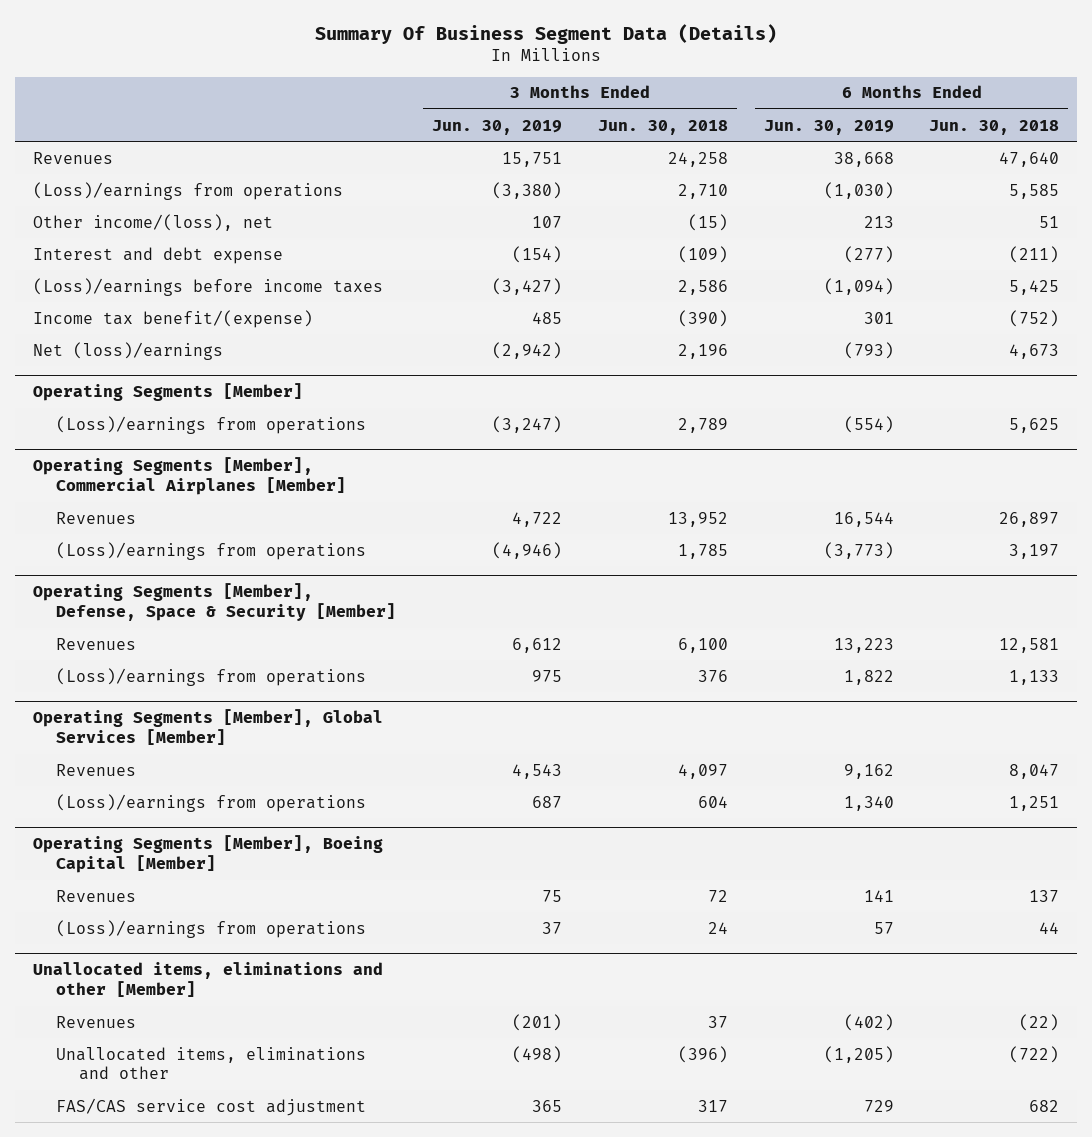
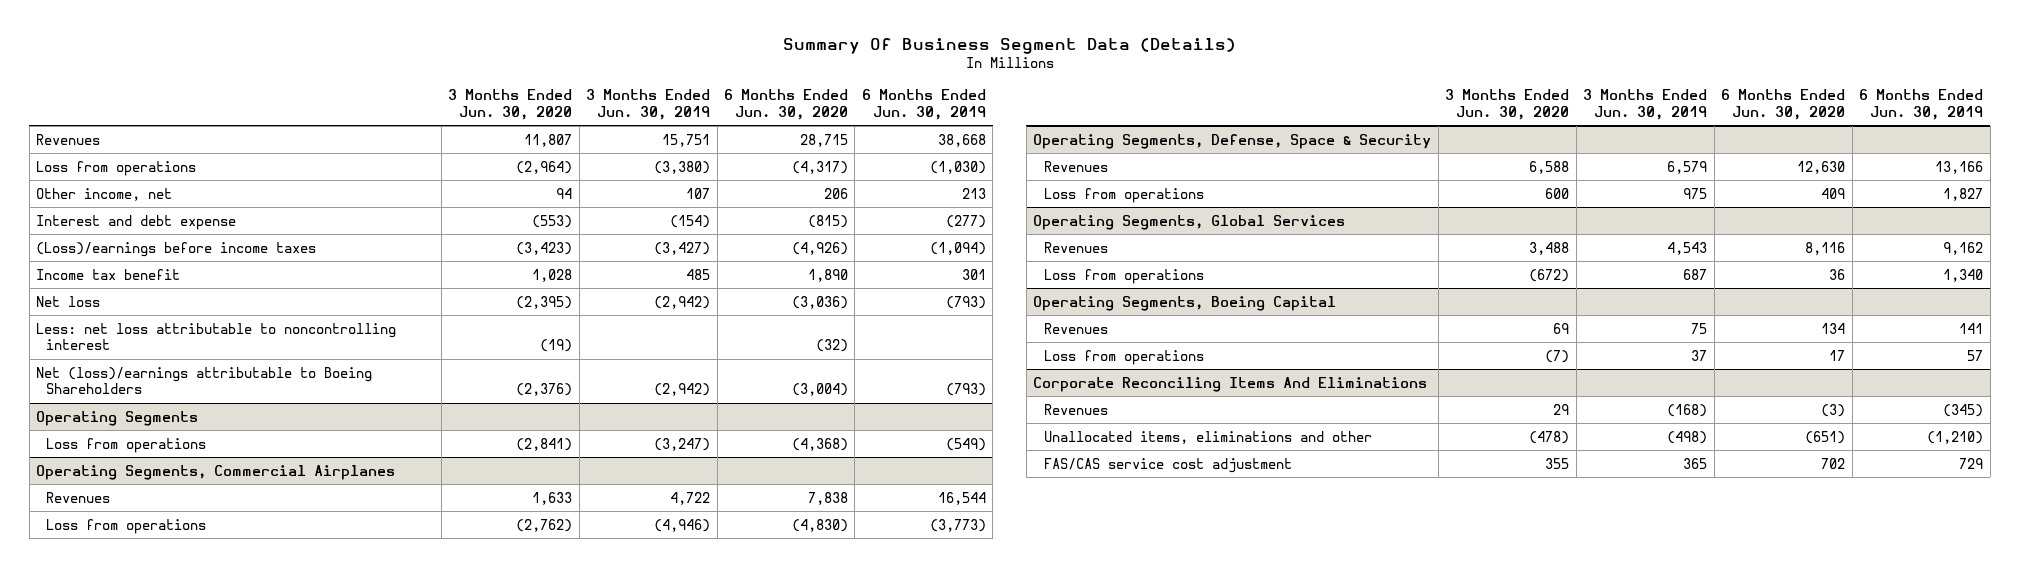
- | 3 Months Ended Jun. 30, 2019 | 3 Months Ended Jun. 30, 2018 | 6 Months Ended Jun. 30, 2019 | 6 Months Ended Jun. 30, 2018
+ | 3 Months Ended Jun. 30, 2020 | 3 Months Ended Jun. 30, 2019 | 6 Months Ended Jun. 30, 2020 | 6 Months Ended Jun. 30, 2019
- (Loss)/earnings from operations | (3,380) | 2,710 | (1,030) | 5,585
- Other income/(loss), net | 107 | (15) | 213 | 51
+ Loss from operations | (2,964) | (3,380) | (4,317) | (1,030)
+ Other income, net | 94 | 107 | 206 | 213
- Income tax benefit/(expense) | 485 | (390) | 301 | (752)
- Net (loss)/earnings | (2,942) | 2,196 | (793) | 4,673
- Operating Segments [Member]
- (Loss)/earnings from operations | (3,247) | 2,789 | (554) | 5,625
- Operating Segments [Member], Commercial Airplanes [Member]
+ Income tax benefit | 1,028 | 485 | 1,890 | 301
+ Net loss | (2,395) | (2,942) | (3,036) | (793)
+ Less: net loss attributable to noncontrolling interest | (19) | | (32) |
+ Net (loss)/earnings attributable to Boeing Shareholders | (2,376) | (2,942) | (3,004) | (793)
+ Operating Segments
+ Loss from operations | (2,841) | (3,247) | (4,368) | (549)
+ Operating Segments, Commercial Airplanes
- (Loss)/earnings from operations | (4,946) | 1,785 | (3,773) | 3,197
- Operating Segments [Member], Defense, Space & Security [Member]
- Revenues | 6,612 | 6,100 | 13,223 | 12,581
- (Loss)/earnings from operations | 975 | 376 | 1,822 | 1,133
- Operating Segments [Member], Global Services [Member]
+ Loss from operations | (2,762) | (4,946) | (4,830) | (3,773)
+ Operating Segments, Defense, Space & Security
+ Revenues | 6,588 | 6,579 | 12,630 | 13,166
+ Loss from operations | 600 | 975 | 409 | 1,827
+ Operating Segments, Global Services
- (Loss)/earnings from operations | 687 | 604 | 1,340 | 1,251
- Operating Segments [Member], Boeing Capital [Member]
+ Loss from operations | (672) | 687 | 36 | 1,340
+ Operating Segments, Boeing Capital
- (Loss)/earnings from operations | 37 | 24 | 57 | 44
- Unallocated items, eliminations and other [Member]
- Revenues | (201) | 37 | (402) | (22)
- Unallocated items, eliminations and other | (498) | (396) | (1,205) | (722)
+ Loss from operations | (7) | 37 | 17 | 57
+ Corporate Reconciling Items And Eliminations
+ Revenues | 29 | (168) | (3) | (345)
+ Unallocated items, eliminations and other | (478) | (498) | (651) | (1,210)

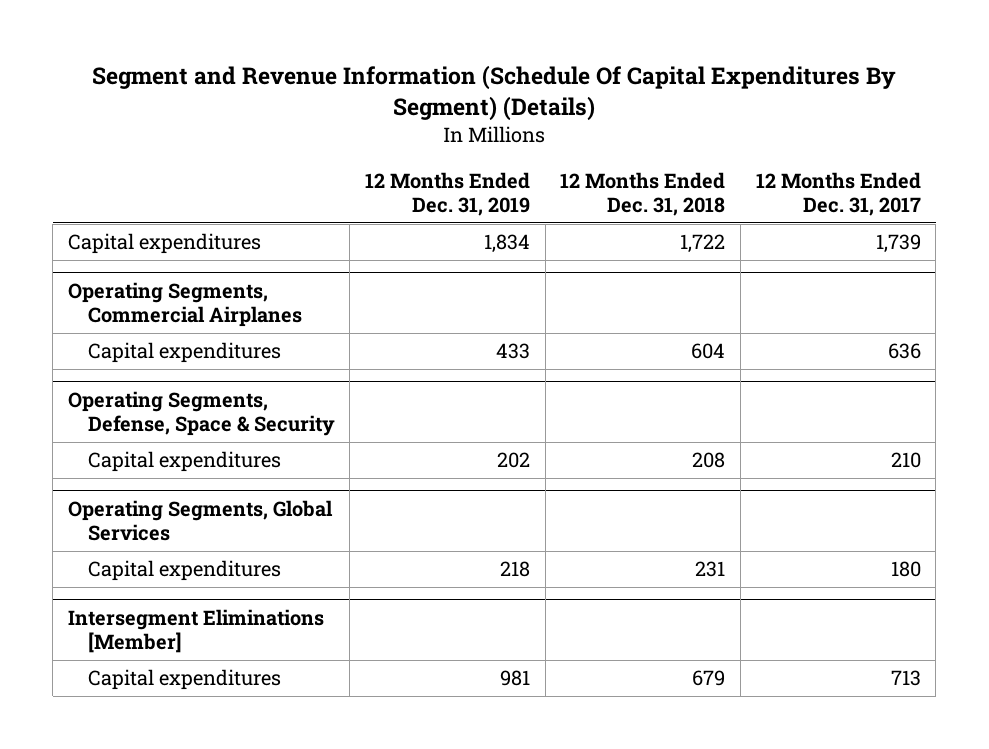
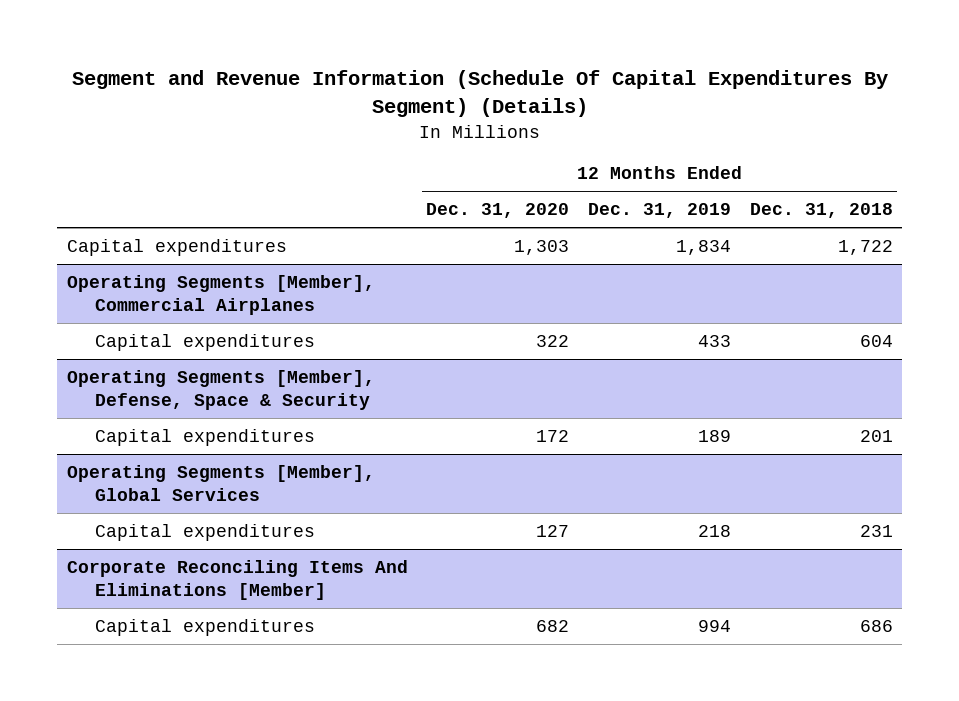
- | 12 Months Ended Dec. 31, 2019 | 12 Months Ended Dec. 31, 2018 | 12 Months Ended Dec. 31, 2017
+ | 12 Months Ended Dec. 31, 2020 | 12 Months Ended Dec. 31, 2019 | 12 Months Ended Dec. 31, 2018
- Operating Segments, Commercial Airplanes
+ Operating Segments [Member], Commercial Airplanes
- Operating Segments, Defense, Space & Security
- Capital expenditures | 202 | 208 | 210
- Operating Segments, Global Services
+ Operating Segments [Member], Defense, Space & Security
+ Capital expenditures | 172 | 189 | 201
+ Operating Segments [Member], Global Services
- Intersegment Eliminations [Member]
- Capital expenditures | 981 | 679 | 713
+ Corporate Reconciling Items And Eliminations [Member]
+ Capital expenditures | 682 | 994 | 686

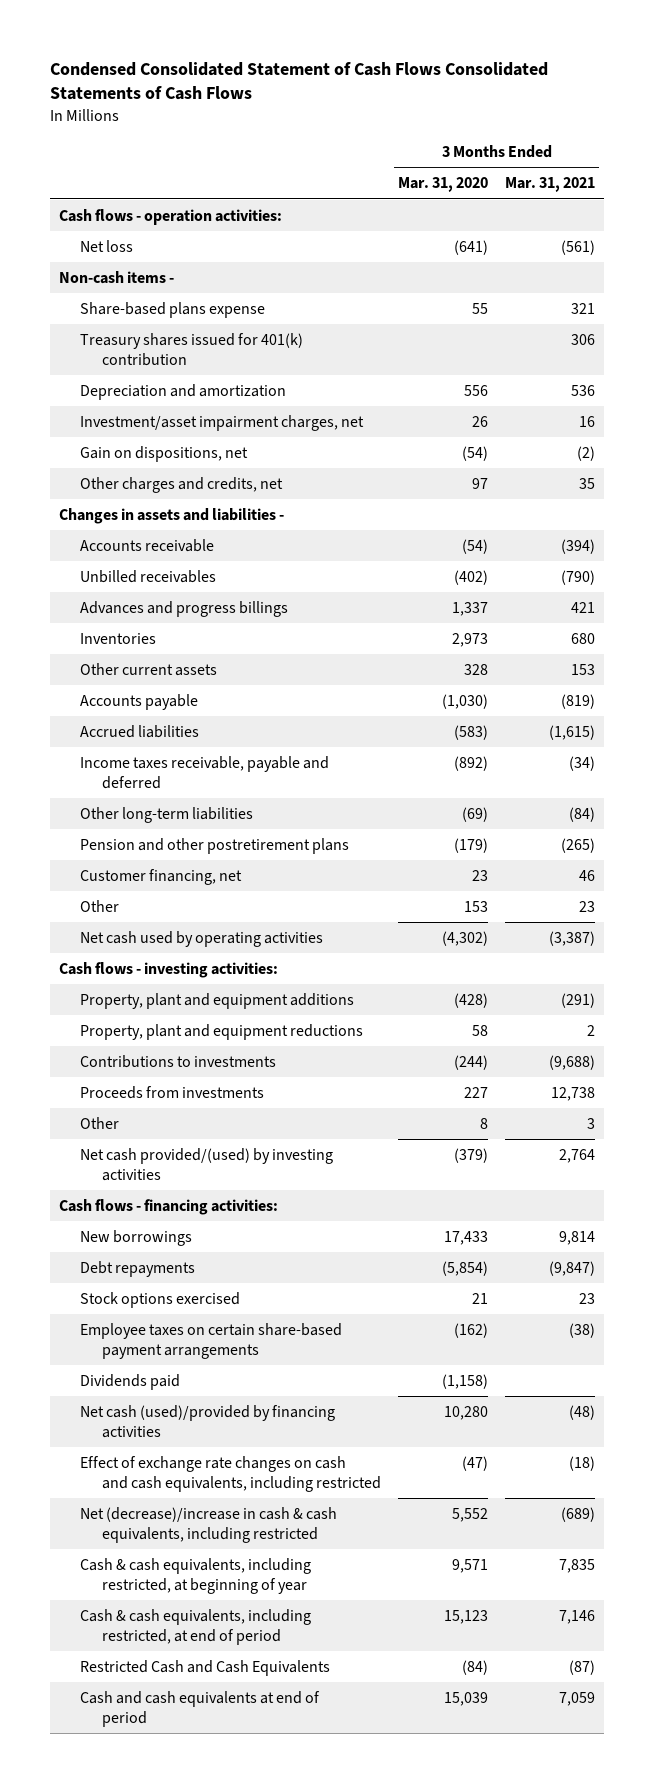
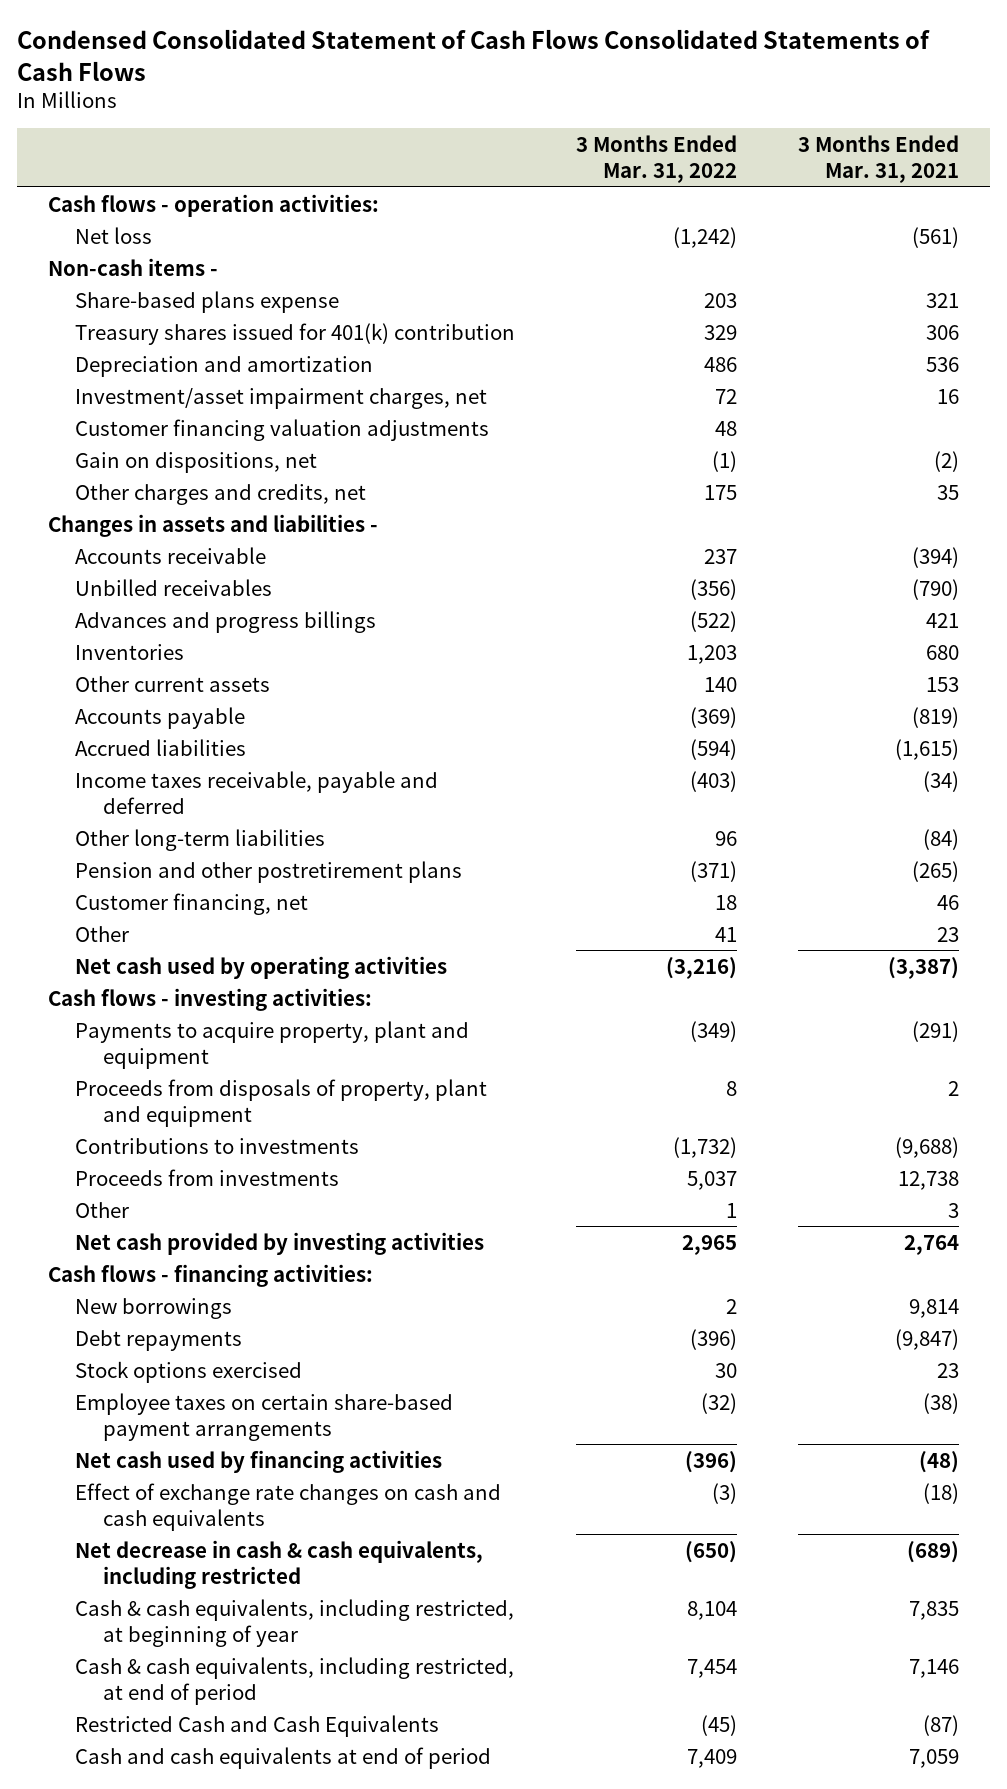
- | 3 Months Ended Mar. 31, 2020 | 3 Months Ended Mar. 31, 2021
+ | 3 Months Ended Mar. 31, 2022 | 3 Months Ended Mar. 31, 2021
+ Customer financing valuation adjustments | 48 |
- Property, plant and equipment additions | (428) | (291)
- Property, plant and equipment reductions | 58 | 2
+ Payments to acquire property, plant and equipment | (349) | (291)
+ Proceeds from disposals of property, plant and equipment | 8 | 2
- Net cash provided/(used) by investing activities | (379) | 2,764
+ Net cash provided by investing activities | 2,965 | 2,764
- Dividends paid | (1,158) |
- Net cash (used)/provided by financing activities | 10,280 | (48)
- Effect of exchange rate changes on cash and cash equivalents, including restricted | (47) | (18)
- Net (decrease)/increase in cash & cash equivalents, including restricted | 5,552 | (689)
+ Net cash used by financing activities | (396) | (48)
+ Effect of exchange rate changes on cash and cash equivalents | (3) | (18)
+ Net decrease in cash & cash equivalents, including restricted | (650) | (689)

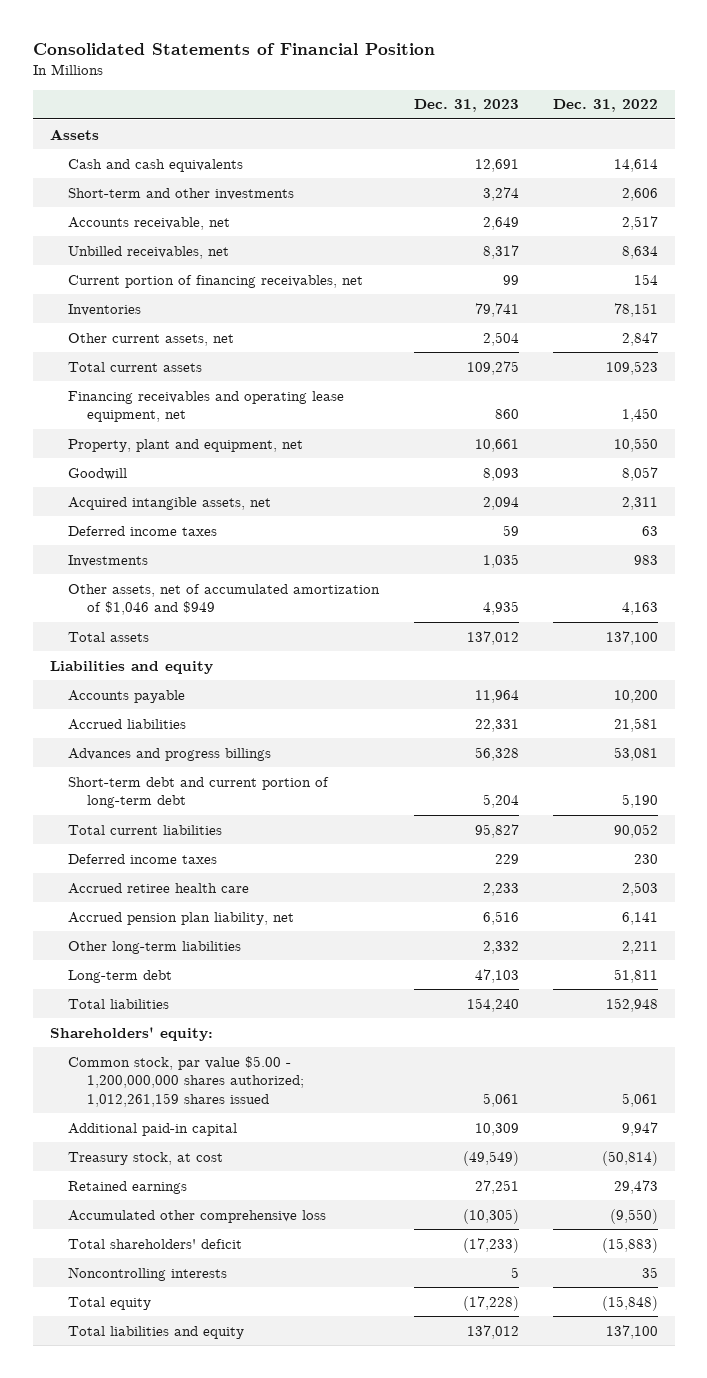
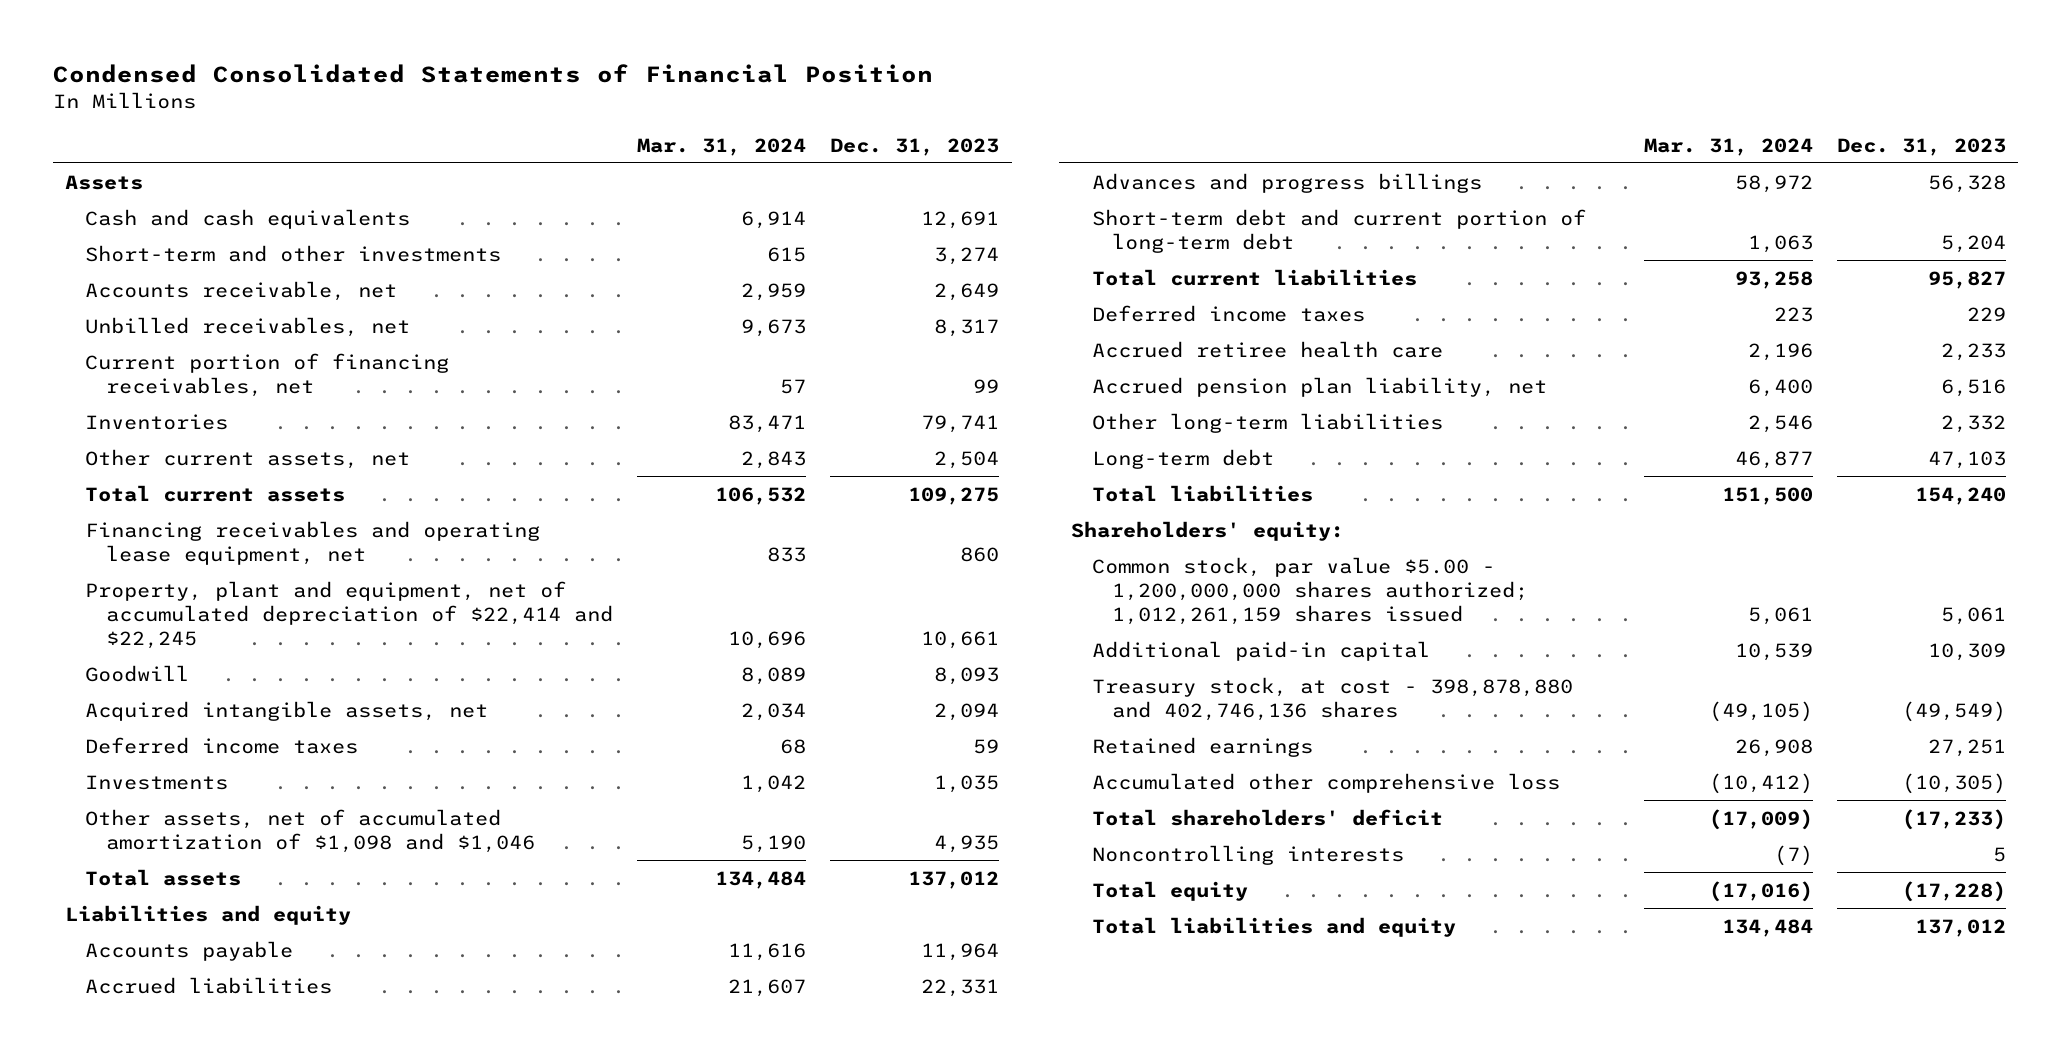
- Consolidated Statements of Financial Position
+ Condensed Consolidated Statements of Financial Position
- | Dec. 31, 2023 | Dec. 31, 2022
+ | Mar. 31, 2024 | Dec. 31, 2023
- Property, plant and equipment, net | 10,661 | 10,550
+ Property, plant and equipment, net of accumulated depreciation of $22,414 and $22,245 | 10,696 | 10,661
- Other assets, net of accumulated amortization of $1,046 and $949 | 4,935 | 4,163
+ Other assets, net of accumulated amortization of $1,098 and $1,046 | 5,190 | 4,935
- Treasury stock, at cost | (49,549) | (50,814)
+ Treasury stock, at cost - 398,878,880 and 402,746,136 shares | (49,105) | (49,549)

